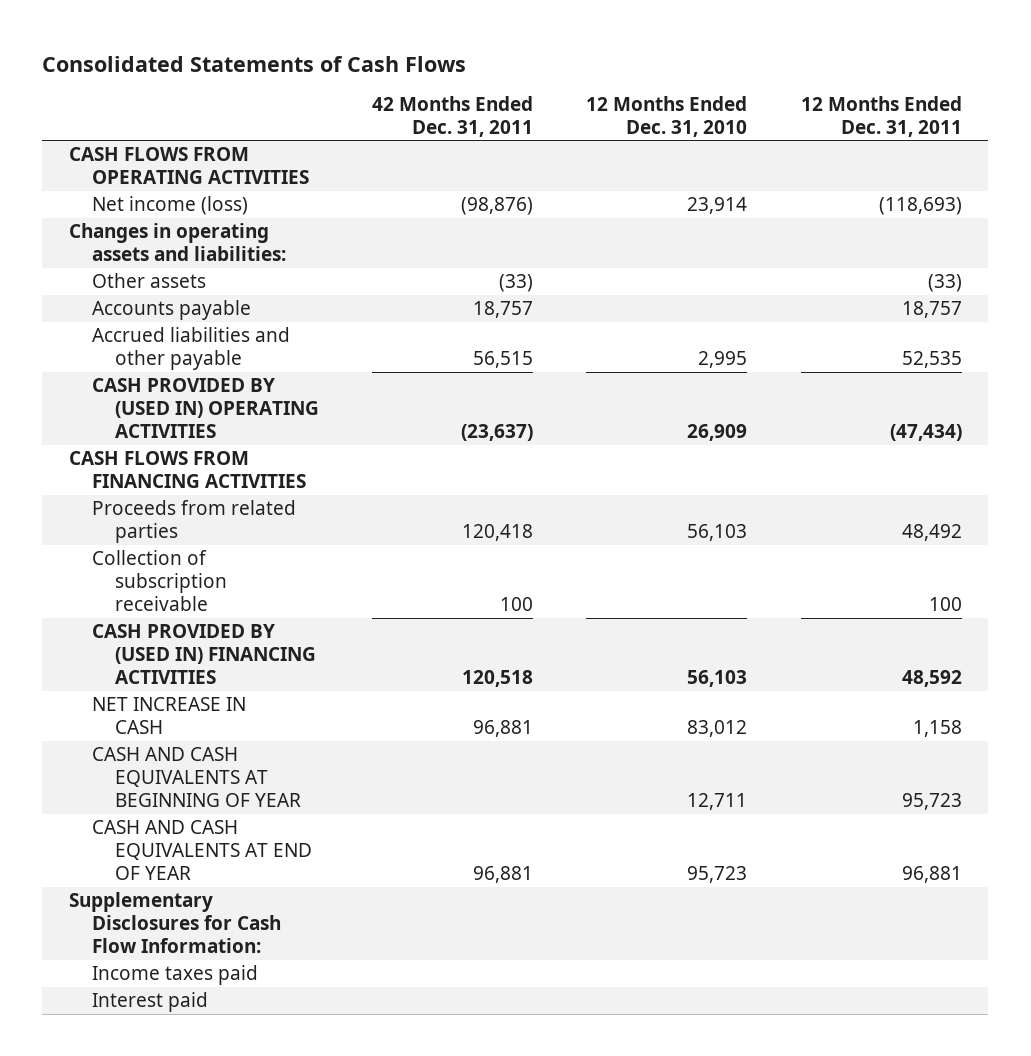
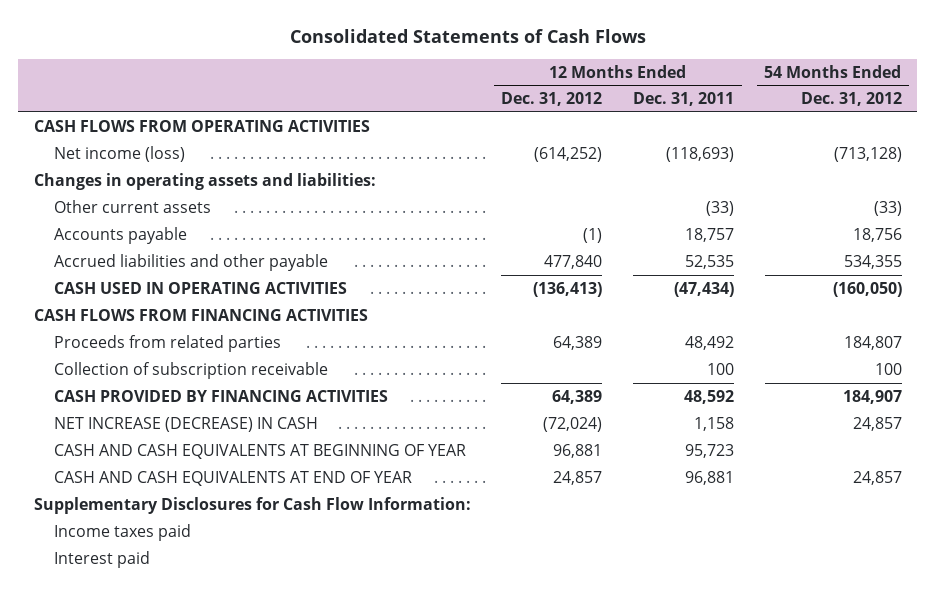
- | 42 Months Ended Dec. 31, 2011 | 12 Months Ended Dec. 31, 2010 | 12 Months Ended Dec. 31, 2011
+ | 12 Months Ended Dec. 31, 2012 | 12 Months Ended Dec. 31, 2011 | 54 Months Ended Dec. 31, 2012
- Other assets | (33) | | (33)
+ Other current assets | | (33) | (33)
- CASH PROVIDED BY (USED IN) OPERATING ACTIVITIES | (23,637) | 26,909 | (47,434)
+ CASH USED IN OPERATING ACTIVITIES | (136,413) | (47,434) | (160,050)
- CASH PROVIDED BY (USED IN) FINANCING ACTIVITIES | 120,518 | 56,103 | 48,592
- NET INCREASE IN CASH | 96,881 | 83,012 | 1,158
+ CASH PROVIDED BY FINANCING ACTIVITIES | 64,389 | 48,592 | 184,907
+ NET INCREASE (DECREASE) IN CASH | (72,024) | 1,158 | 24,857

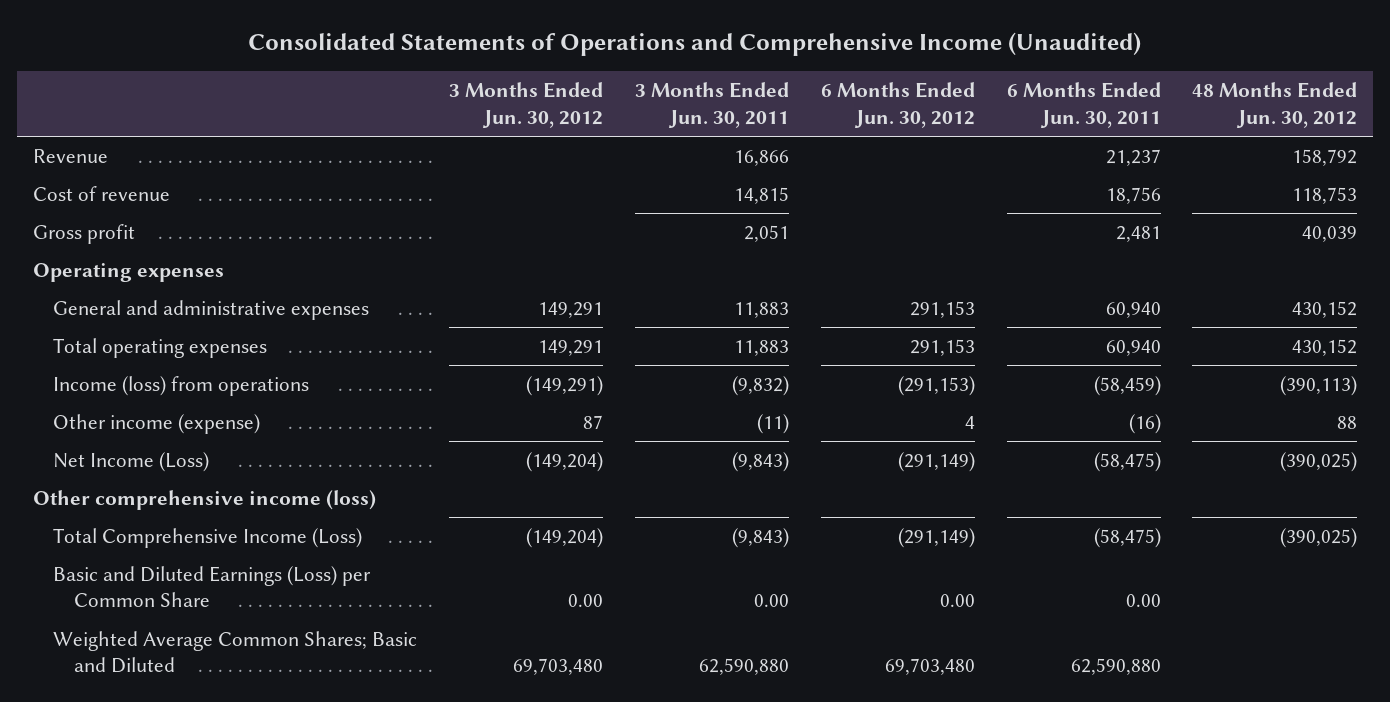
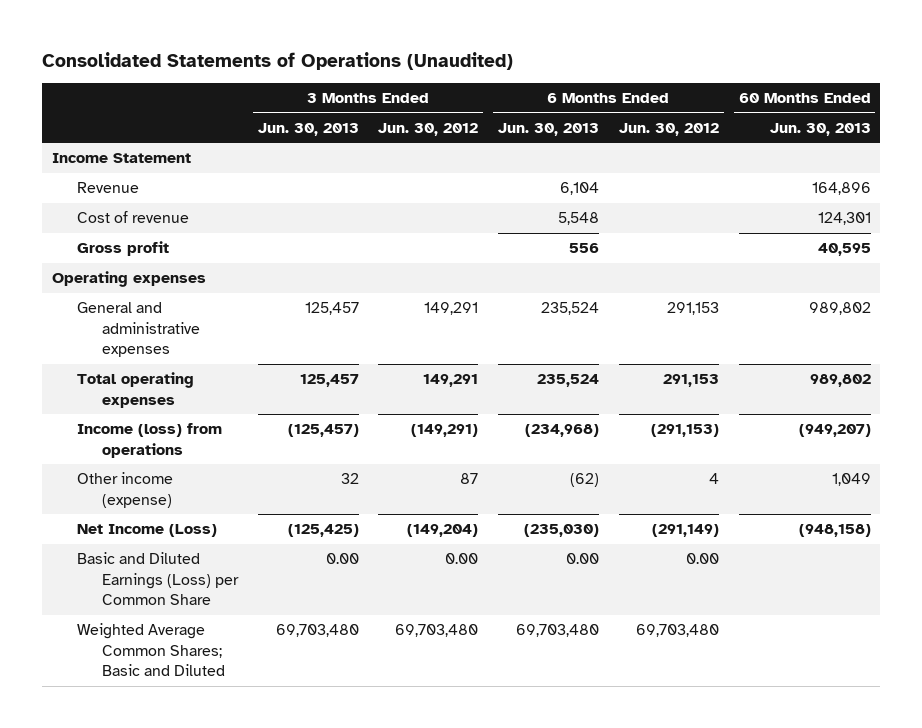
- Consolidated Statements of Operations and Comprehensive Income (Unaudited)
+ Consolidated Statements of Operations (Unaudited)
- | 3 Months Ended Jun. 30, 2012 | 3 Months Ended Jun. 30, 2011 | 6 Months Ended Jun. 30, 2012 | 6 Months Ended Jun. 30, 2011 | 48 Months Ended Jun. 30, 2012
+ | 3 Months Ended Jun. 30, 2013 | 3 Months Ended Jun. 30, 2012 | 6 Months Ended Jun. 30, 2013 | 6 Months Ended Jun. 30, 2012 | 60 Months Ended Jun. 30, 2013
+ Income Statement
- Other comprehensive income (loss)
- Total Comprehensive Income (Loss) | (149,204) | (9,843) | (291,149) | (58,475) | (390,025)

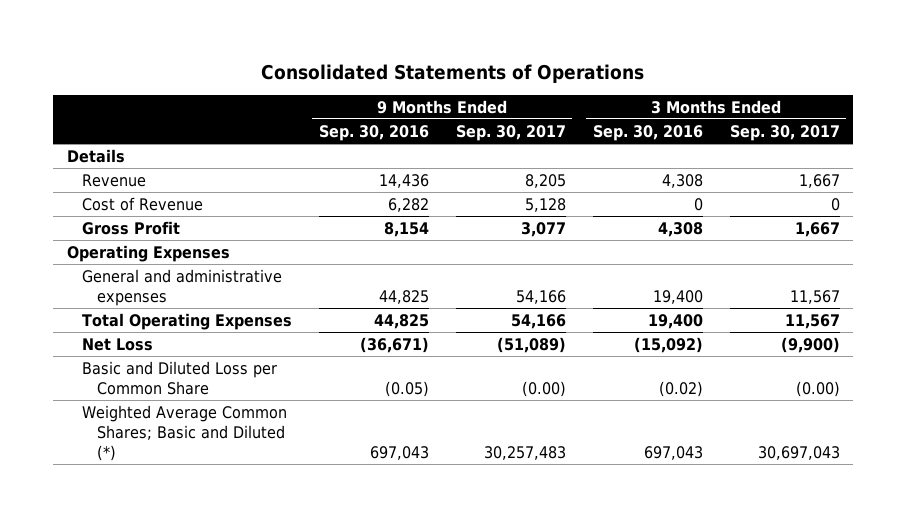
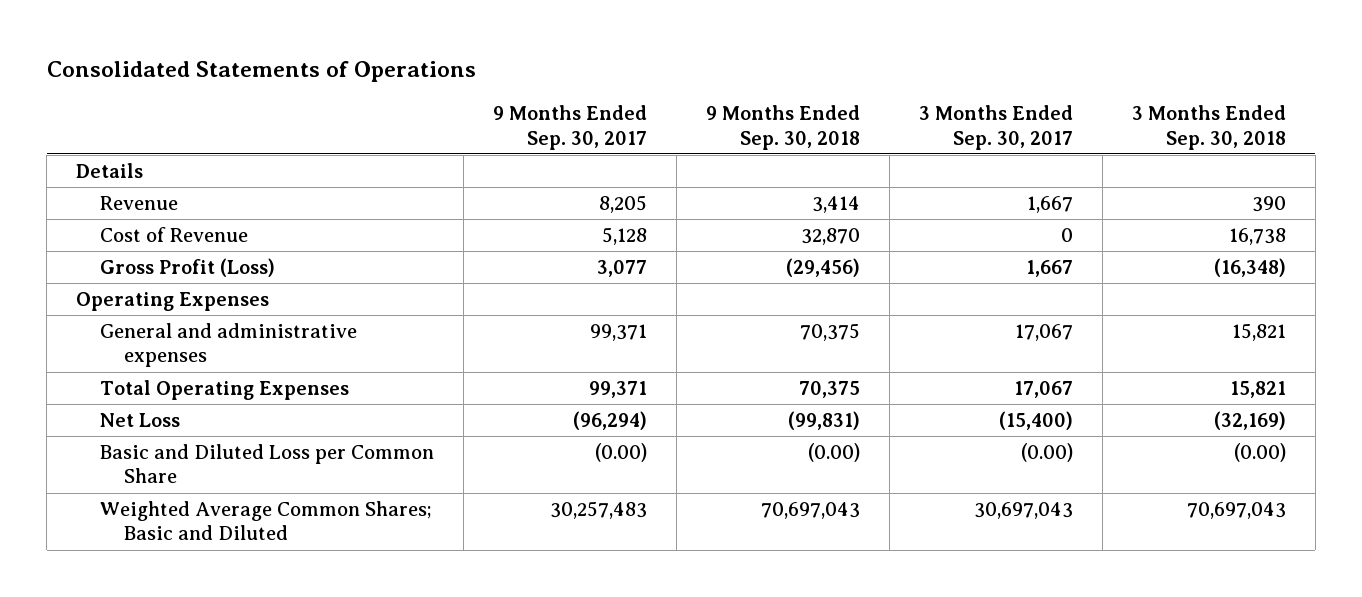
- | 9 Months Ended Sep. 30, 2016 | 9 Months Ended Sep. 30, 2017 | 3 Months Ended Sep. 30, 2016 | 3 Months Ended Sep. 30, 2017
+ | 9 Months Ended Sep. 30, 2017 | 9 Months Ended Sep. 30, 2018 | 3 Months Ended Sep. 30, 2017 | 3 Months Ended Sep. 30, 2018
- Gross Profit | 8,154 | 3,077 | 4,308 | 1,667
+ Gross Profit (Loss) | 3,077 | (29,456) | 1,667 | (16,348)
- General and administrative expenses | 44,825 | 54,166 | 19,400 | 11,567
- Total Operating Expenses | 44,825 | 54,166 | 19,400 | 11,567
- Net Loss | (36,671) | (51,089) | (15,092) | (9,900)
+ General and administrative expenses | 99,371 | 70,375 | 17,067 | 15,821
+ Total Operating Expenses | 99,371 | 70,375 | 17,067 | 15,821
+ Net Loss | (96,294) | (99,831) | (15,400) | (32,169)
- Weighted Average Common Shares; Basic and Diluted (*) | 697,043 | 30,257,483 | 697,043 | 30,697,043
+ Weighted Average Common Shares; Basic and Diluted | 30,257,483 | 70,697,043 | 30,697,043 | 70,697,043

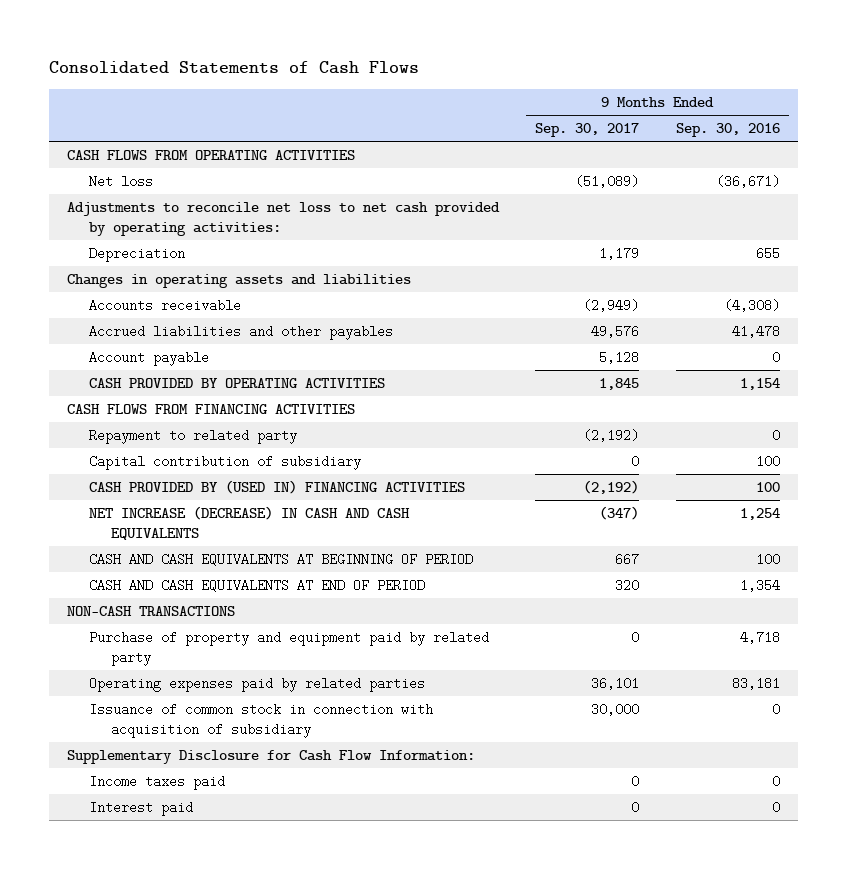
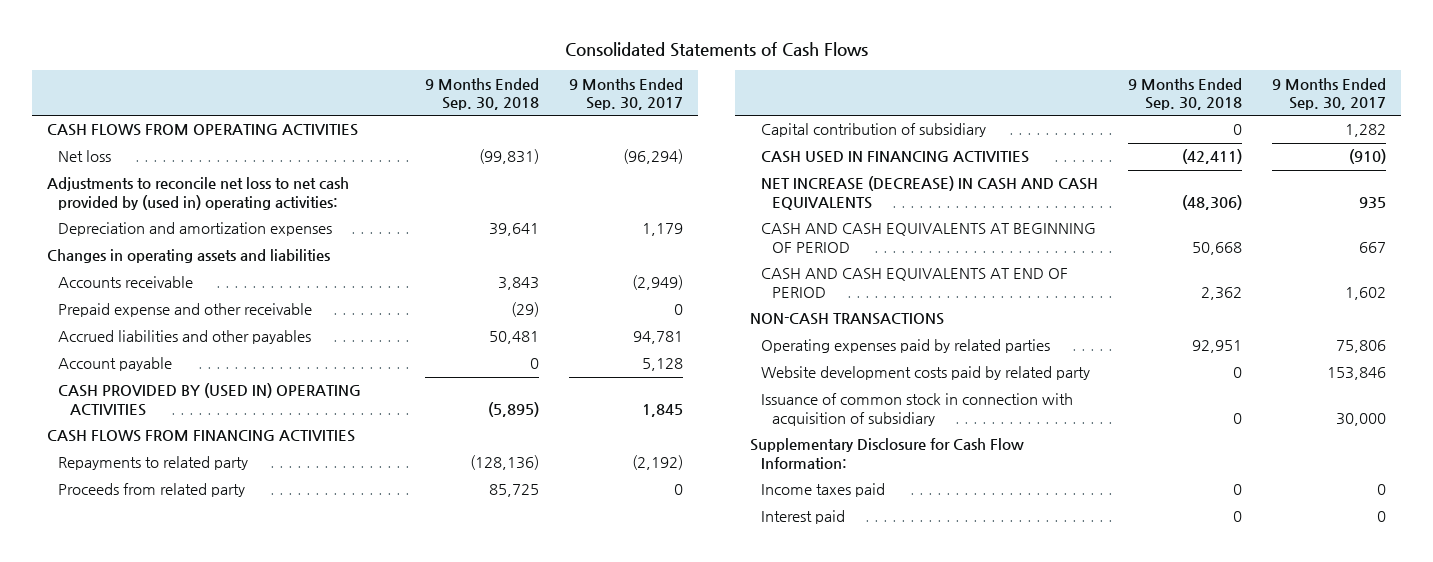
- | 9 Months Ended Sep. 30, 2017 | 9 Months Ended Sep. 30, 2016
+ | 9 Months Ended Sep. 30, 2018 | 9 Months Ended Sep. 30, 2017
- Net loss | (51,089) | (36,671)
- Adjustments to reconcile net loss to net cash provided by operating activities:
- Depreciation | 1,179 | 655
+ Net loss | (99,831) | (96,294)
+ Adjustments to reconcile net loss to net cash provided by (used in) operating activities:
+ Depreciation and amortization expenses | 39,641 | 1,179
- Accrued liabilities and other payables | 49,576 | 41,478
+ Prepaid expense and other receivable | (29) | 0
+ Accrued liabilities and other payables | 50,481 | 94,781
- CASH PROVIDED BY OPERATING ACTIVITIES | 1,845 | 1,154
+ CASH PROVIDED BY (USED IN) OPERATING ACTIVITIES | (5,895) | 1,845
- Repayment to related party | (2,192) | 0
- Capital contribution of subsidiary | 0 | 100
- CASH PROVIDED BY (USED IN) FINANCING ACTIVITIES | (2,192) | 100
- NET INCREASE (DECREASE) IN CASH AND CASH EQUIVALENTS | (347) | 1,254
+ Repayments to related party | (128,136) | (2,192)
+ Proceeds from related party | 85,725 | 0
+ Capital contribution of subsidiary | 0 | 1,282
+ CASH USED IN FINANCING ACTIVITIES | (42,411) | (910)
+ NET INCREASE (DECREASE) IN CASH AND CASH EQUIVALENTS | (48,306) | 935
- CASH AND CASH EQUIVALENTS AT END OF PERIOD | 320 | 1,354
+ CASH AND CASH EQUIVALENTS AT END OF PERIOD | 2,362 | 1,602
- Purchase of property and equipment paid by related party | 0 | 4,718
- Operating expenses paid by related parties | 36,101 | 83,181
+ Operating expenses paid by related parties | 92,951 | 75,806
+ Website development costs paid by related party | 0 | 153,846

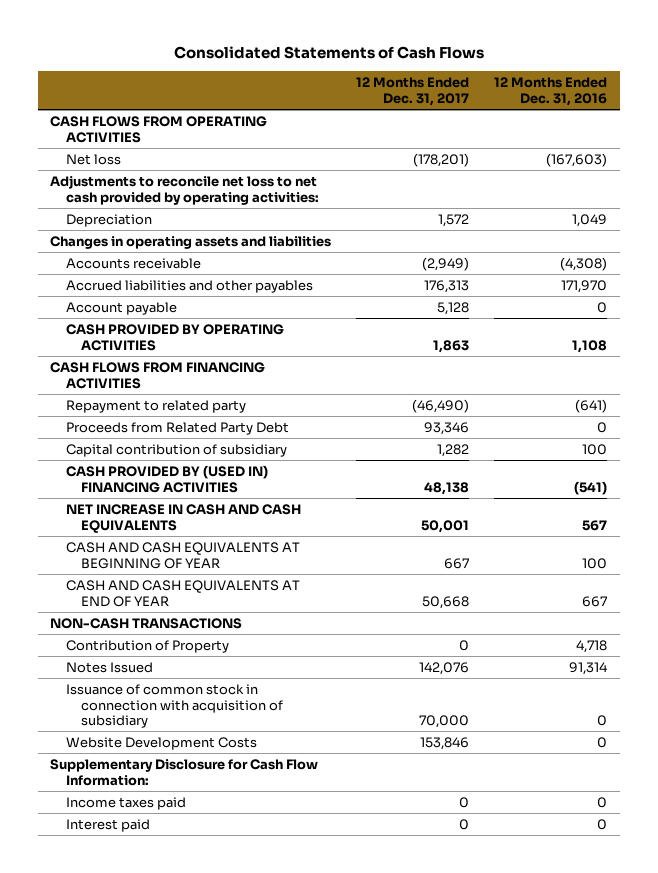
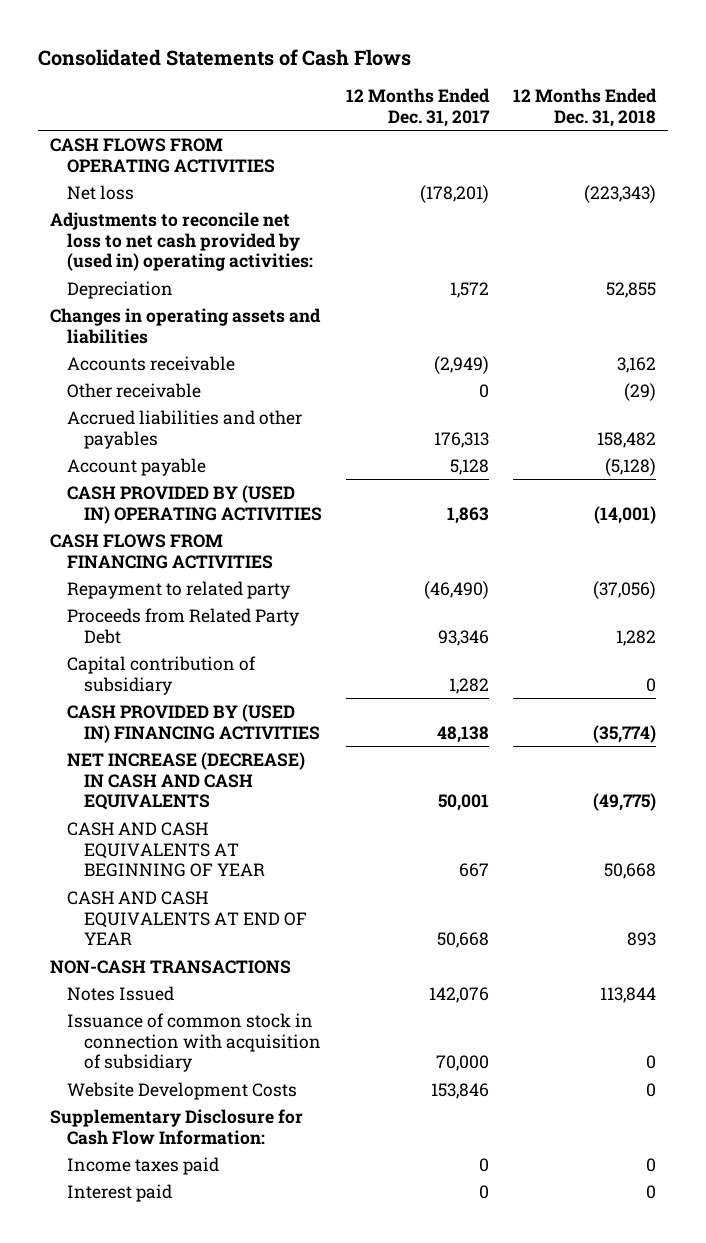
- | 12 Months Ended Dec. 31, 2017 | 12 Months Ended Dec. 31, 2016
+ | 12 Months Ended Dec. 31, 2017 | 12 Months Ended Dec. 31, 2018
- Adjustments to reconcile net loss to net cash provided by operating activities:
+ Adjustments to reconcile net loss to net cash provided by (used in) operating activities:
+ Other receivable | 0 | (29)
- CASH PROVIDED BY OPERATING ACTIVITIES | 1,863 | 1,108
+ CASH PROVIDED BY (USED IN) OPERATING ACTIVITIES | 1,863 | (14,001)
- NET INCREASE IN CASH AND CASH EQUIVALENTS | 50,001 | 567
+ NET INCREASE (DECREASE) IN CASH AND CASH EQUIVALENTS | 50,001 | (49,775)
- Contribution of Property | 0 | 4,718

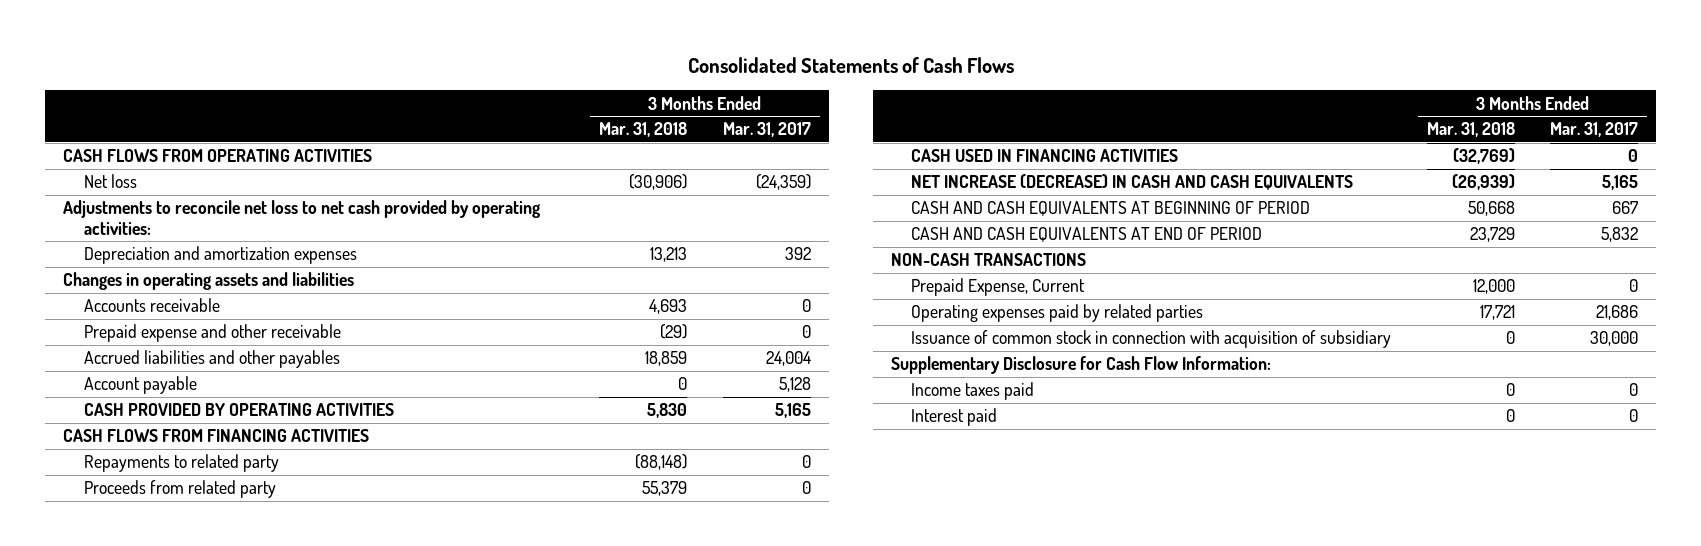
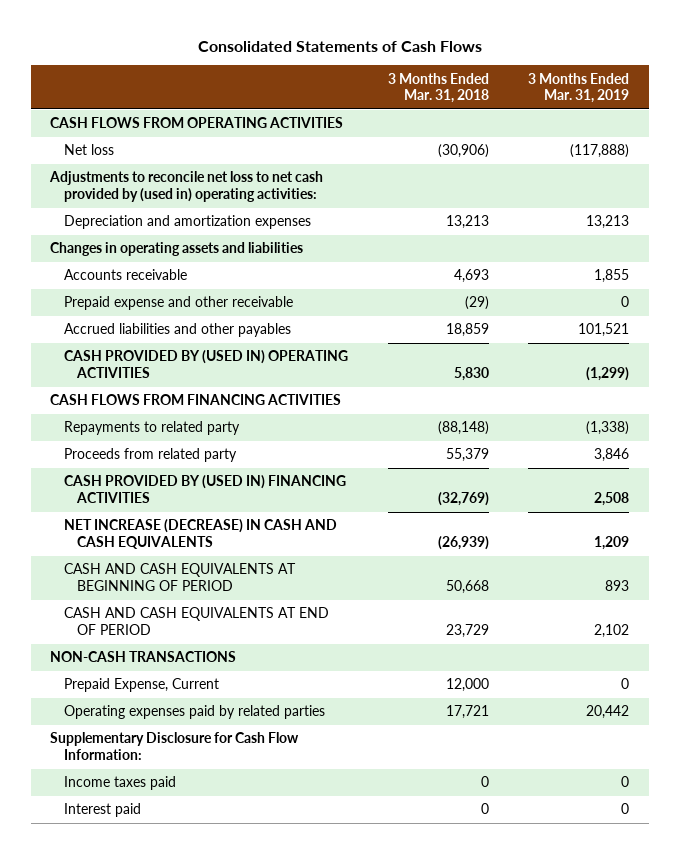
- | 3 Months Ended Mar. 31, 2018 | 3 Months Ended Mar. 31, 2017
+ | 3 Months Ended Mar. 31, 2018 | 3 Months Ended Mar. 31, 2019
- Adjustments to reconcile net loss to net cash provided by operating activities:
+ Adjustments to reconcile net loss to net cash provided by (used in) operating activities:
- Account payable | 0 | 5,128
- CASH PROVIDED BY OPERATING ACTIVITIES | 5,830 | 5,165
+ CASH PROVIDED BY (USED IN) OPERATING ACTIVITIES | 5,830 | (1,299)
- CASH USED IN FINANCING ACTIVITIES | (32,769) | 0
+ CASH PROVIDED BY (USED IN) FINANCING ACTIVITIES | (32,769) | 2,508
- Issuance of common stock in connection with acquisition of subsidiary | 0 | 30,000

